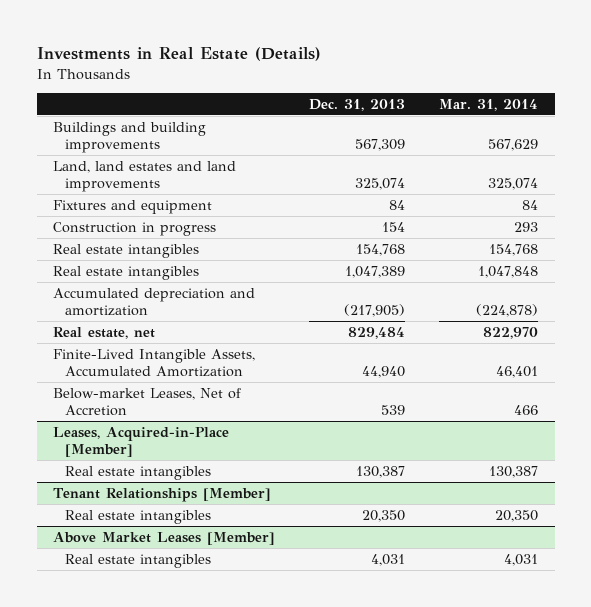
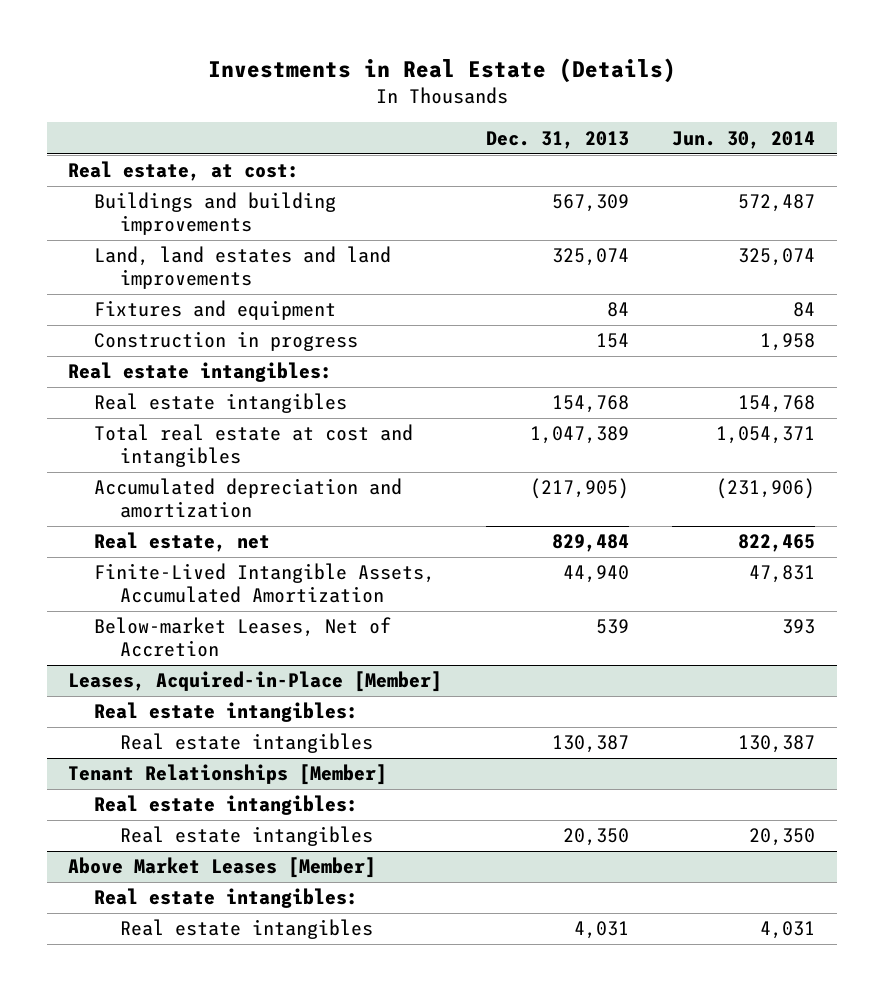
- | Dec. 31, 2013 | Mar. 31, 2014
+ | Dec. 31, 2013 | Jun. 30, 2014
+ Real estate, at cost:
+ Real estate intangibles:
- Real estate intangibles | 1,047,389 | 1,047,848
+ Total real estate at cost and intangibles | 1,047,389 | 1,054,371
@ Leases, Acquired-in-Place [Member]
+ Real estate intangibles:
@ Tenant Relationships [Member]
+ Real estate intangibles:
@ Above Market Leases [Member]
+ Real estate intangibles:

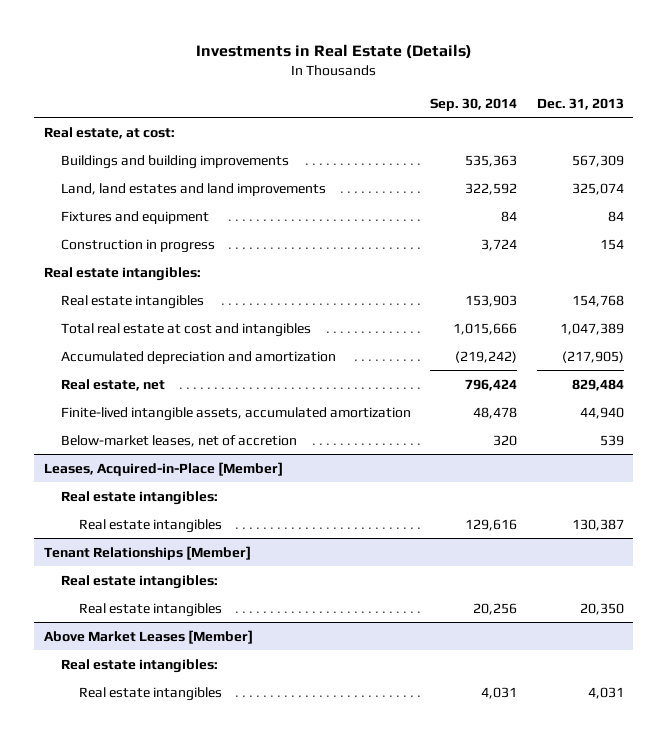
- | Dec. 31, 2013 | Jun. 30, 2014
+ | Sep. 30, 2014 | Dec. 31, 2013
- Finite-Lived Intangible Assets, Accumulated Amortization | 44,940 | 47,831
- Below-market Leases, Net of Accretion | 539 | 393
+ Finite-lived intangible assets, accumulated amortization | 48,478 | 44,940
+ Below-market leases, net of accretion | 320 | 539

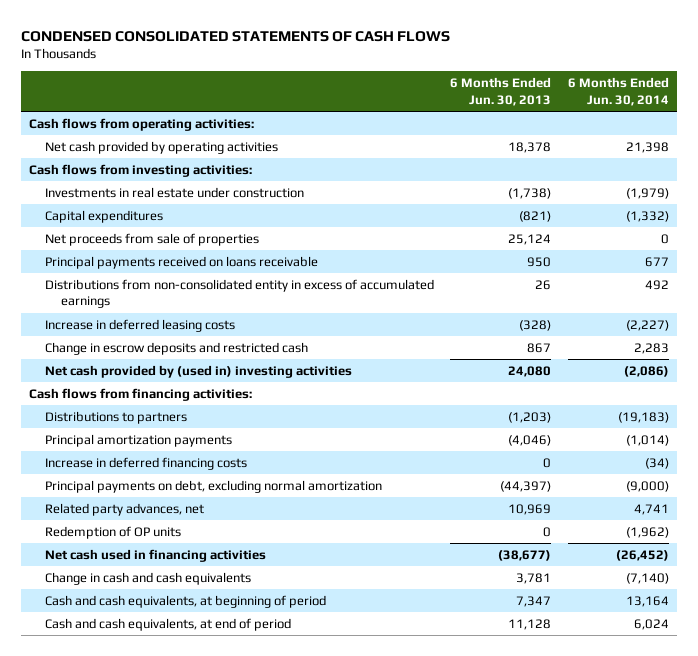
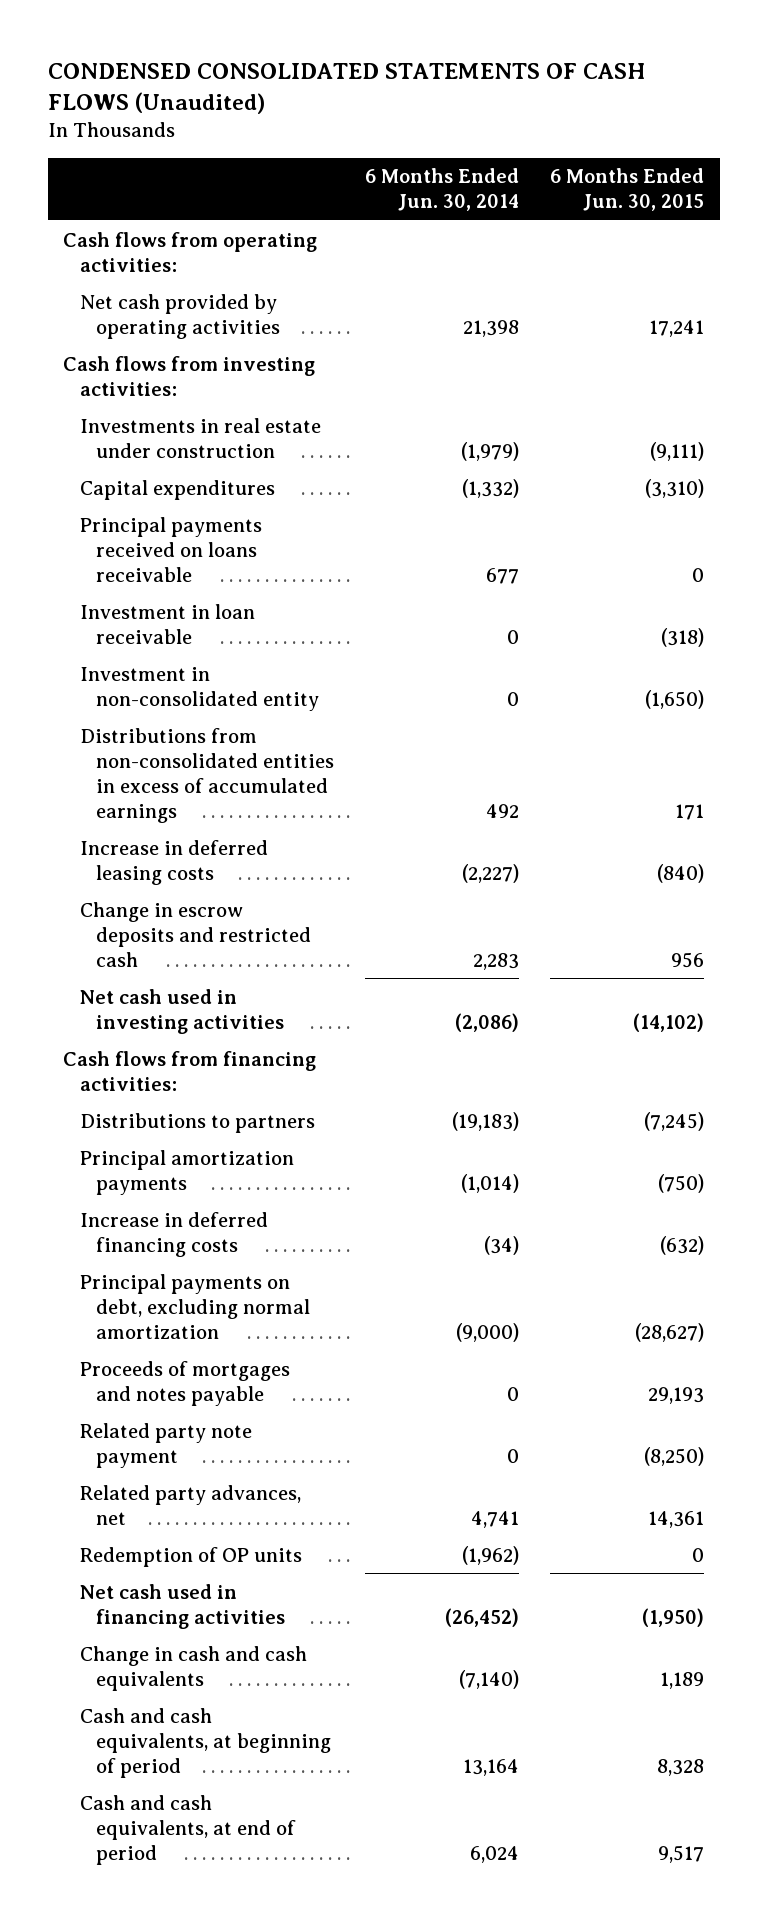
- CONDENSED CONSOLIDATED STATEMENTS OF CASH FLOWS
+ CONDENSED CONSOLIDATED STATEMENTS OF CASH FLOWS (Unaudited)
- | 6 Months Ended Jun. 30, 2013 | 6 Months Ended Jun. 30, 2014
+ | 6 Months Ended Jun. 30, 2014 | 6 Months Ended Jun. 30, 2015
- Net proceeds from sale of properties | 25,124 | 0
- Distributions from non-consolidated entity in excess of accumulated earnings | 26 | 492
+ Investment in loan receivable | 0 | (318)
+ Investment in non-consolidated entity | 0 | (1,650)
+ Distributions from non-consolidated entities in excess of accumulated earnings | 492 | 171
- Net cash provided by (used in) investing activities | 24,080 | (2,086)
+ Net cash used in investing activities | (2,086) | (14,102)
+ Proceeds of mortgages and notes payable | 0 | 29,193
+ Related party note payment | 0 | (8,250)

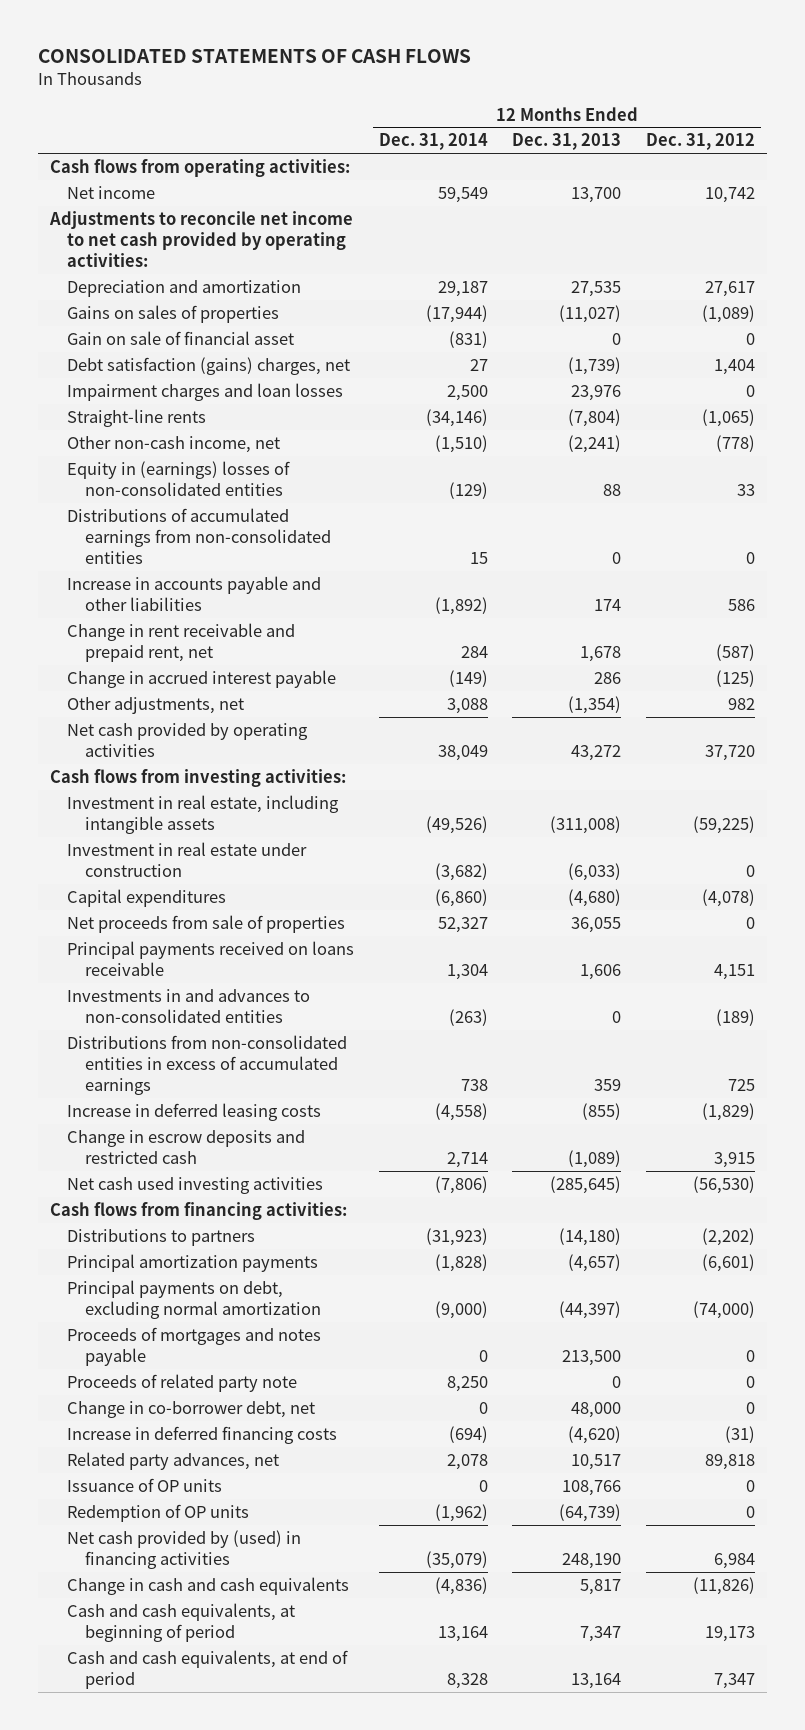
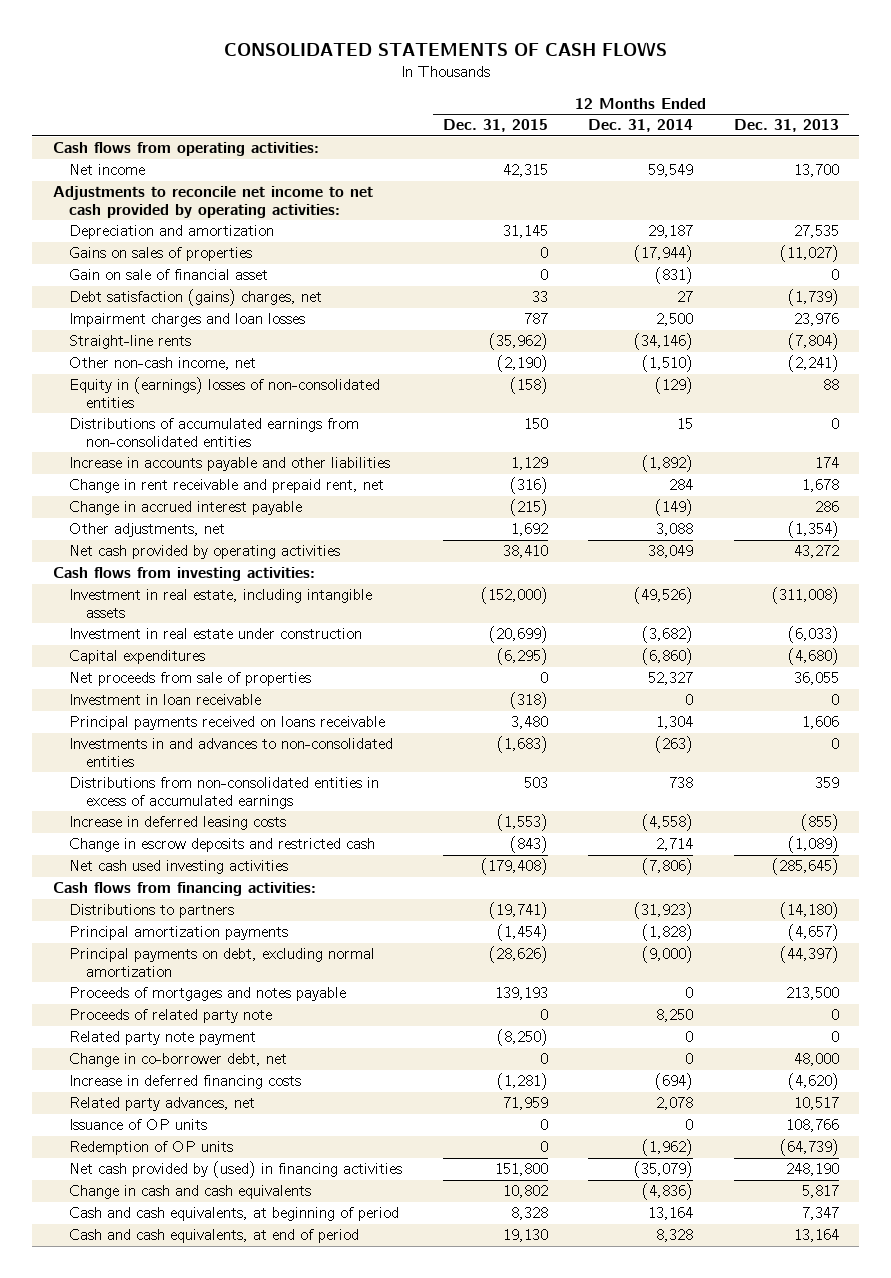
- | 12 Months Ended Dec. 31, 2014 | 12 Months Ended Dec. 31, 2013 | 12 Months Ended Dec. 31, 2012
+ | 12 Months Ended Dec. 31, 2015 | 12 Months Ended Dec. 31, 2014 | 12 Months Ended Dec. 31, 2013
+ Investment in loan receivable | (318) | 0 | 0
+ Related party note payment | (8,250) | 0 | 0

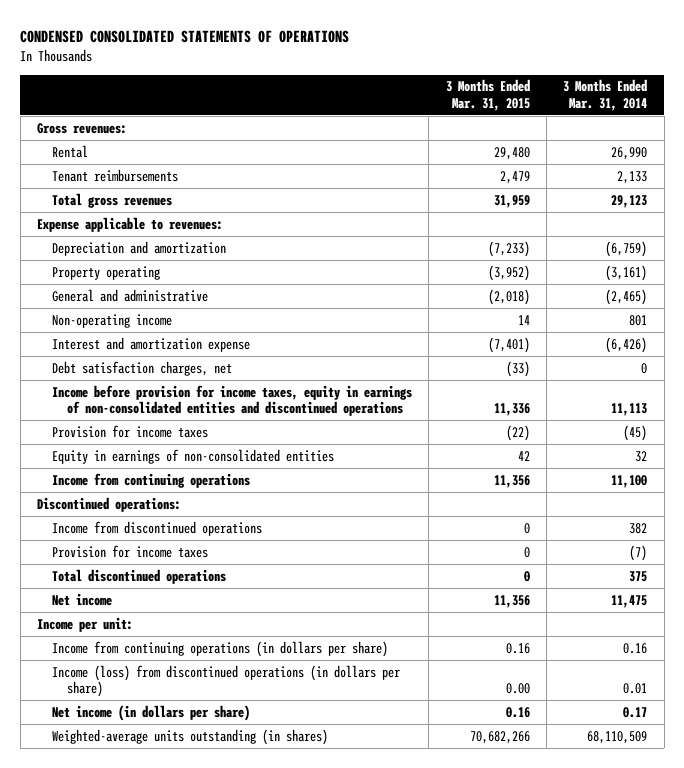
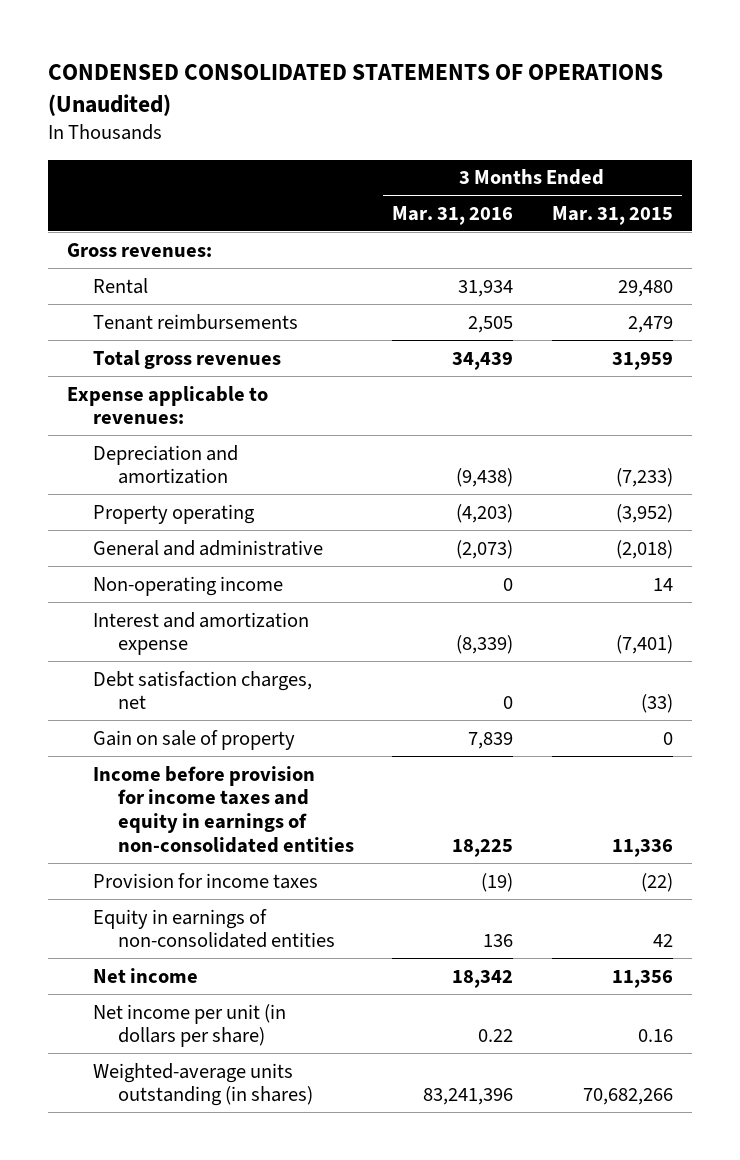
- CONDENSED CONSOLIDATED STATEMENTS OF OPERATIONS
+ CONDENSED CONSOLIDATED STATEMENTS OF OPERATIONS (Unaudited)
- | 3 Months Ended Mar. 31, 2015 | 3 Months Ended Mar. 31, 2014
+ | 3 Months Ended Mar. 31, 2016 | 3 Months Ended Mar. 31, 2015
- Income before provision for income taxes, equity in earnings of non-consolidated entities and discontinued operations | 11,336 | 11,113
+ Gain on sale of property | 7,839 | 0
+ Income before provision for income taxes and equity in earnings of non-consolidated entities | 18,225 | 11,336
- Income from continuing operations | 11,356 | 11,100
- Discontinued operations:
- Income from discontinued operations | 0 | 382
- Provision for income taxes | 0 | (7)
- Total discontinued operations | 0 | 375
- Income per unit:
- Income from continuing operations (in dollars per share) | 0.16 | 0.16
- Income (loss) from discontinued operations (in dollars per share) | 0.00 | 0.01
- Net income (in dollars per share) | 0.16 | 0.17
+ Net income per unit (in dollars per share) | 0.22 | 0.16

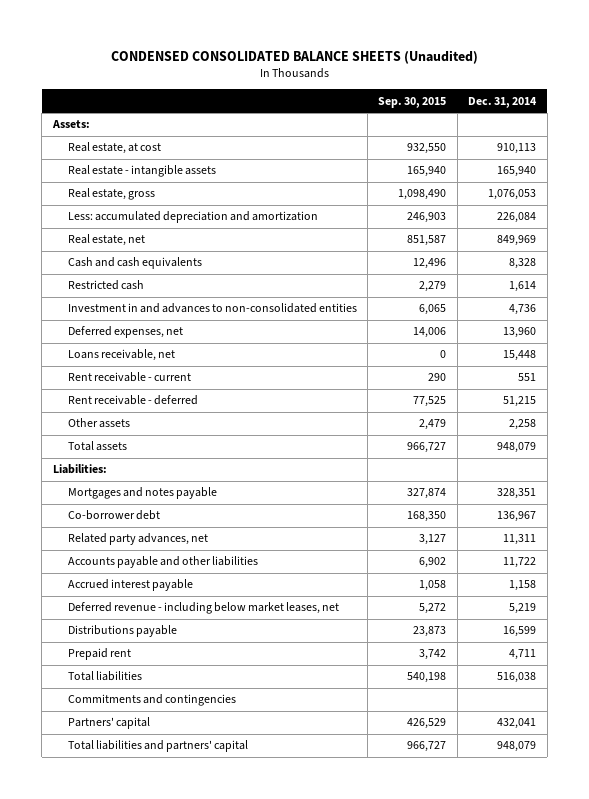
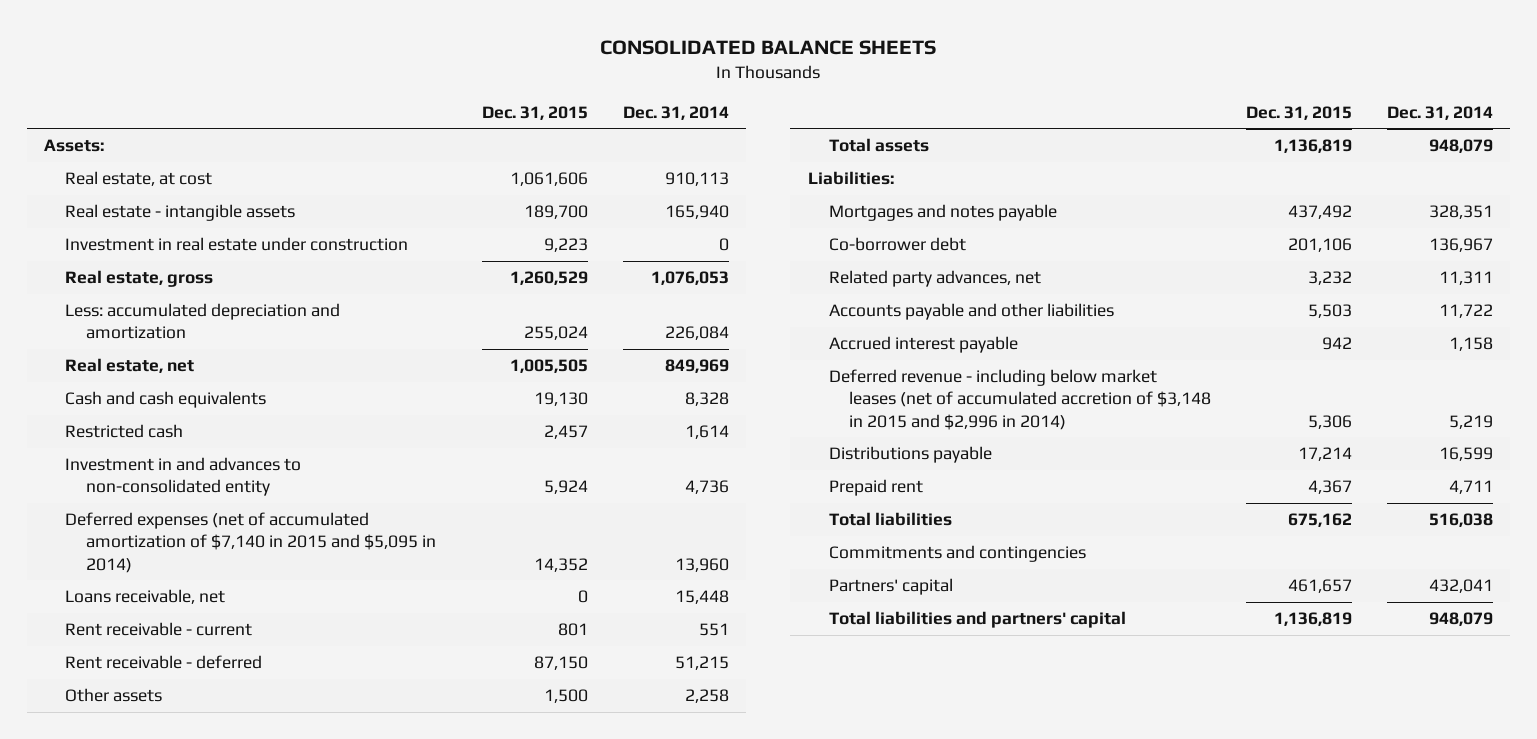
- CONDENSED CONSOLIDATED BALANCE SHEETS (Unaudited)
+ CONSOLIDATED BALANCE SHEETS
- | Sep. 30, 2015 | Dec. 31, 2014
+ | Dec. 31, 2015 | Dec. 31, 2014
+ Investment in real estate under construction | 9,223 | 0
- Investment in and advances to non-consolidated entities | 6,065 | 4,736
- Deferred expenses, net | 14,006 | 13,960
+ Investment in and advances to non-consolidated entity | 5,924 | 4,736
+ Deferred expenses (net of accumulated amortization of $7,140 in 2015 and $5,095 in 2014) | 14,352 | 13,960
- Deferred revenue - including below market leases, net | 5,272 | 5,219
+ Deferred revenue - including below market leases (net of accumulated accretion of $3,148 in 2015 and $2,996 in 2014) | 5,306 | 5,219

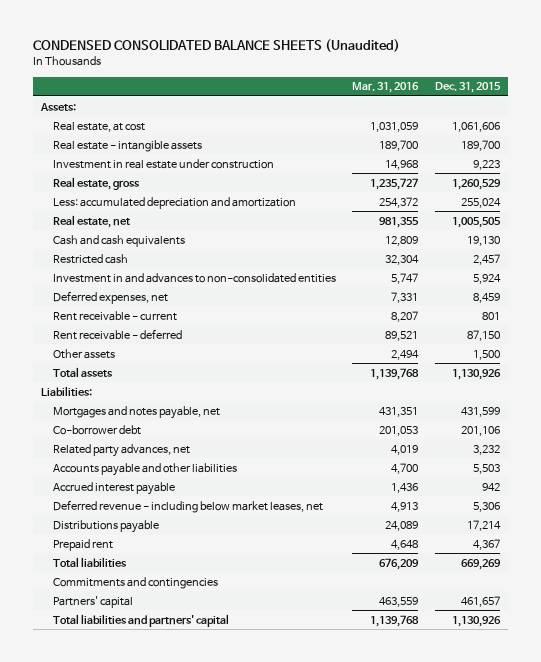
- CONSOLIDATED BALANCE SHEETS
+ CONDENSED CONSOLIDATED BALANCE SHEETS (Unaudited)
- | Dec. 31, 2015 | Dec. 31, 2014
+ | Mar. 31, 2016 | Dec. 31, 2015
- Investment in and advances to non-consolidated entity | 5,924 | 4,736
- Deferred expenses (net of accumulated amortization of $7,140 in 2015 and $5,095 in 2014) | 14,352 | 13,960
- Loans receivable, net | 0 | 15,448
+ Investment in and advances to non-consolidated entities | 5,747 | 5,924
+ Deferred expenses, net | 7,331 | 8,459
- Total assets | 1,136,819 | 948,079
+ Total assets | 1,139,768 | 1,130,926
- Mortgages and notes payable | 437,492 | 328,351
+ Mortgages and notes payable, net | 431,351 | 431,599
- Deferred revenue - including below market leases (net of accumulated accretion of $3,148 in 2015 and $2,996 in 2014) | 5,306 | 5,219
+ Deferred revenue - including below market leases, net | 4,913 | 5,306
- Total liabilities | 675,162 | 516,038
+ Total liabilities | 676,209 | 669,269
- Total liabilities and partners' capital | 1,136,819 | 948,079
+ Total liabilities and partners' capital | 1,139,768 | 1,130,926

